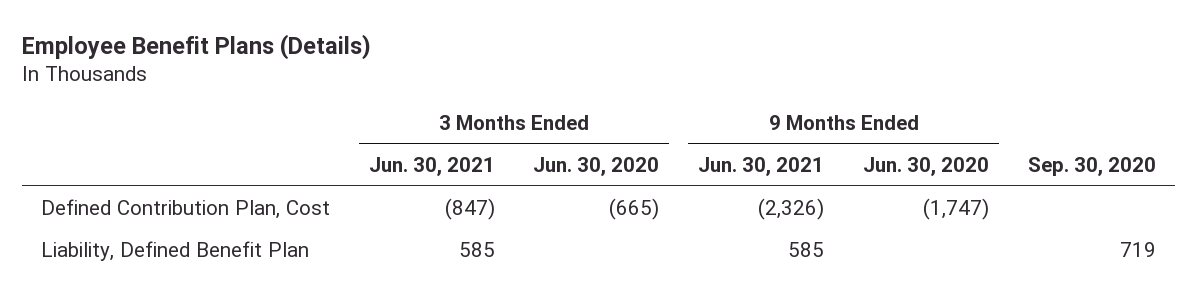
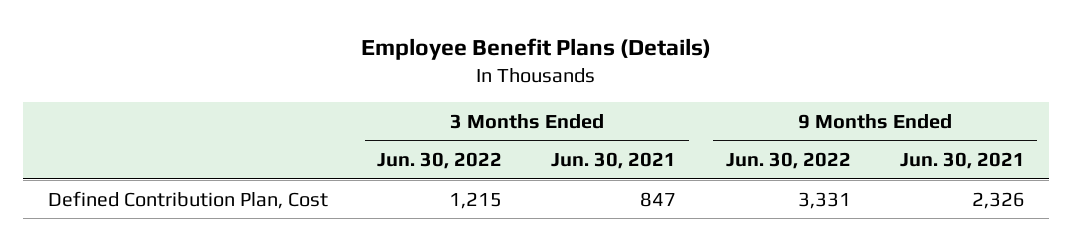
- | 3 Months Ended Jun. 30, 2021 | 3 Months Ended Jun. 30, 2020 | 9 Months Ended Jun. 30, 2021 | 9 Months Ended Jun. 30, 2020 | Sep. 30, 2020
+ | 3 Months Ended Jun. 30, 2022 | 3 Months Ended Jun. 30, 2021 | 9 Months Ended Jun. 30, 2022 | 9 Months Ended Jun. 30, 2021
- Defined Contribution Plan, Cost | (847) | (665) | (2,326) | (1,747) |
- Liability, Defined Benefit Plan | 585 | | 585 | | 719
+ Defined Contribution Plan, Cost | 1,215 | 847 | 3,331 | 2,326

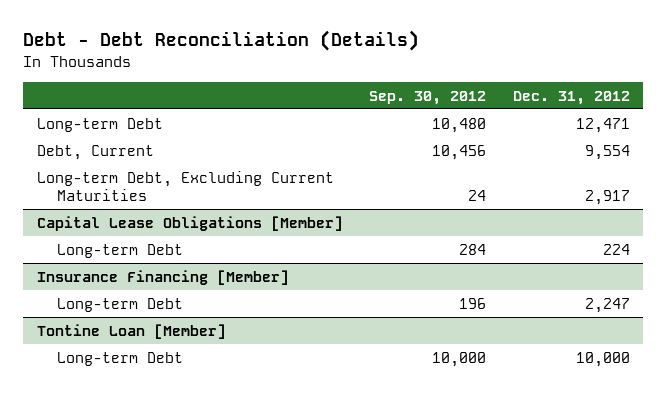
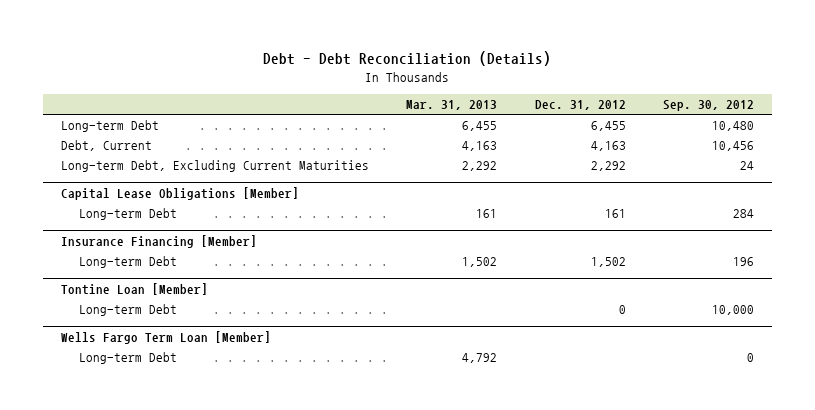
- | Sep. 30, 2012 | Dec. 31, 2012
+ | Mar. 31, 2013 | Dec. 31, 2012 | Sep. 30, 2012
- Long-term Debt | 10,480 | 12,471
- Debt, Current | 10,456 | 9,554
- Long-term Debt, Excluding Current Maturities | 24 | 2,917
+ Long-term Debt | 6,455 | 6,455 | 10,480
+ Debt, Current | 4,163 | 4,163 | 10,456
+ Long-term Debt, Excluding Current Maturities | 2,292 | 2,292 | 24
@ Capital Lease Obligations [Member]
- Long-term Debt | 284 | 224
+ Long-term Debt | 161 | 161 | 284
@ Insurance Financing [Member]
- Long-term Debt | 196 | 2,247
+ Long-term Debt | 1,502 | 1,502 | 196
@ Tontine Loan [Member]
- Long-term Debt | 10,000 | 10,000
+ Long-term Debt | | 0 | 10,000
+ Wells Fargo Term Loan [Member]
+ Long-term Debt | 4,792 | | 0

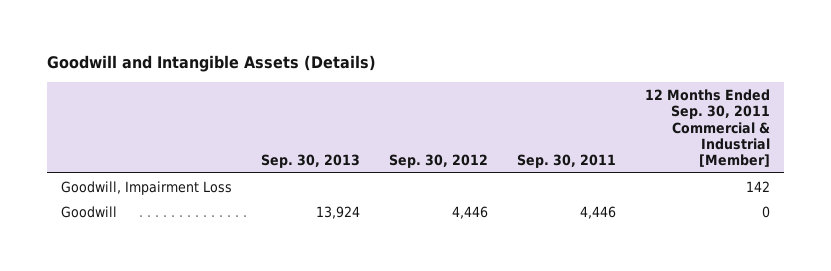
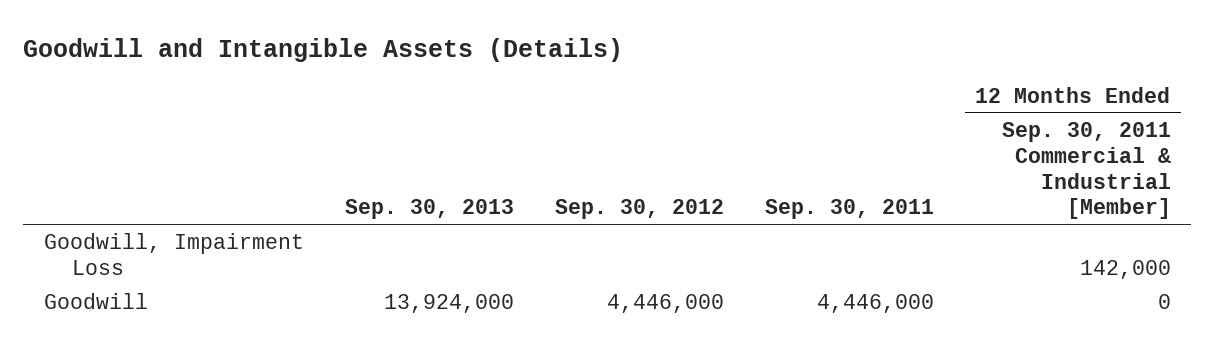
- Goodwill, Impairment Loss | | | | 142
- Goodwill | 13,924 | 4,446 | 4,446 | 0
+ Goodwill, Impairment Loss | | | | 142,000
+ Goodwill | 13,924,000 | 4,446,000 | 4,446,000 | 0

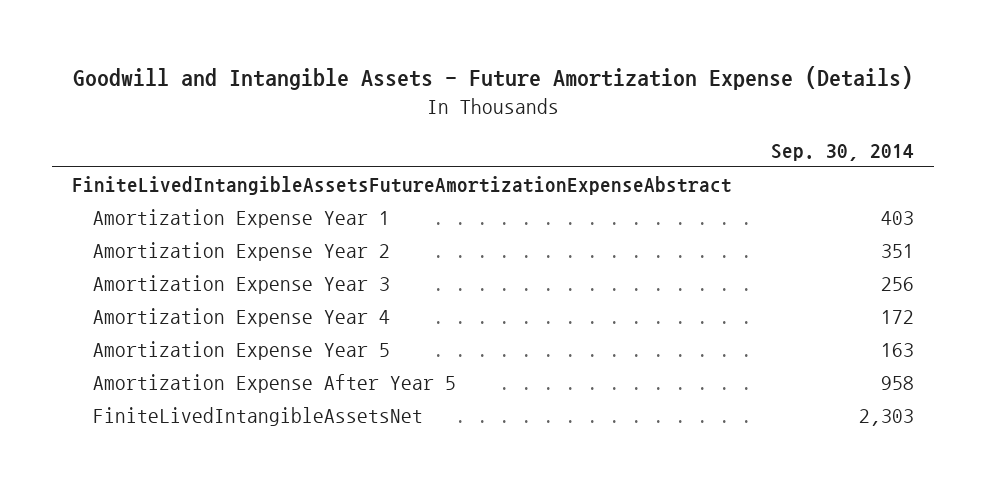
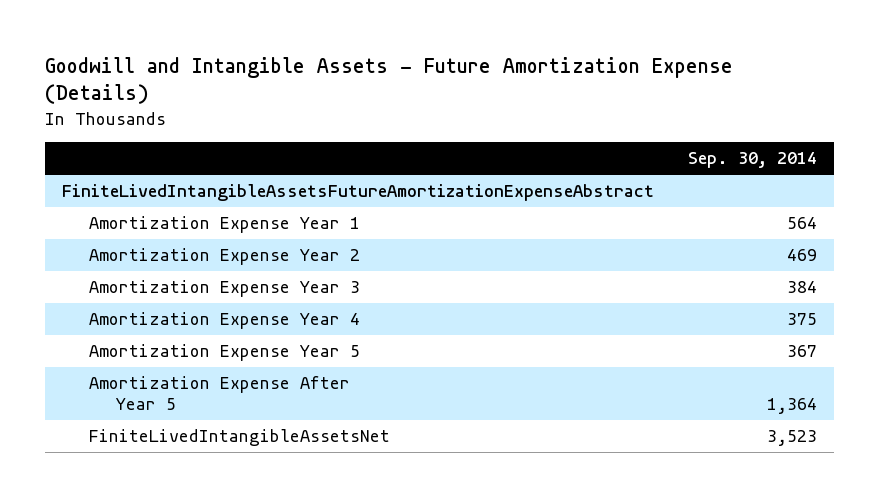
- Amortization Expense Year 1 | 403
- Amortization Expense Year 2 | 351
- Amortization Expense Year 3 | 256
- Amortization Expense Year 4 | 172
- Amortization Expense Year 5 | 163
- Amortization Expense After Year 5 | 958
- FiniteLivedIntangibleAssetsNet | 2,303
+ Amortization Expense Year 1 | 564
+ Amortization Expense Year 2 | 469
+ Amortization Expense Year 3 | 384
+ Amortization Expense Year 4 | 375
+ Amortization Expense Year 5 | 367
+ Amortization Expense After Year 5 | 1,364
+ FiniteLivedIntangibleAssetsNet | 3,523

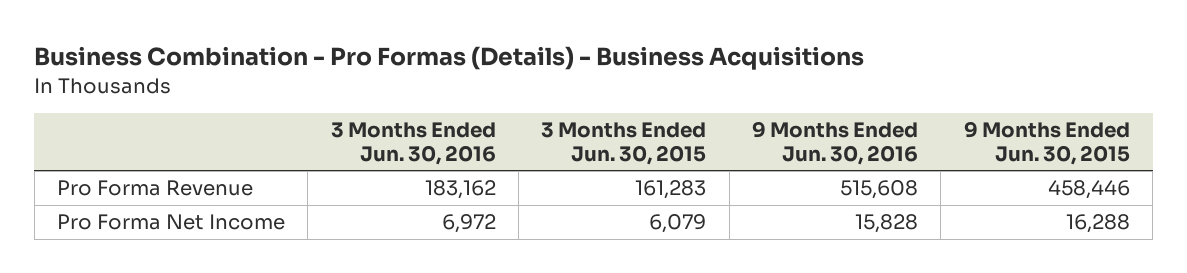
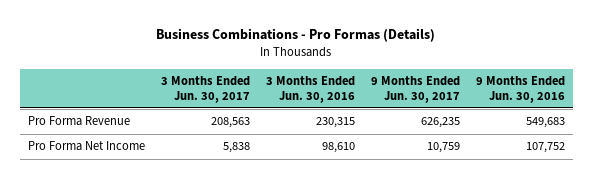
- Business Combination - Pro Formas (Details) - Business Acquisitions
+ Business Combinations - Pro Formas (Details)
- | 3 Months Ended Jun. 30, 2016 | 3 Months Ended Jun. 30, 2015 | 9 Months Ended Jun. 30, 2016 | 9 Months Ended Jun. 30, 2015
+ | 3 Months Ended Jun. 30, 2017 | 3 Months Ended Jun. 30, 2016 | 9 Months Ended Jun. 30, 2017 | 9 Months Ended Jun. 30, 2016
- Pro Forma Revenue | 183,162 | 161,283 | 515,608 | 458,446
- Pro Forma Net Income | 6,972 | 6,079 | 15,828 | 16,288
+ Pro Forma Revenue | 208,563 | 230,315 | 626,235 | 549,683
+ Pro Forma Net Income | 5,838 | 98,610 | 10,759 | 107,752

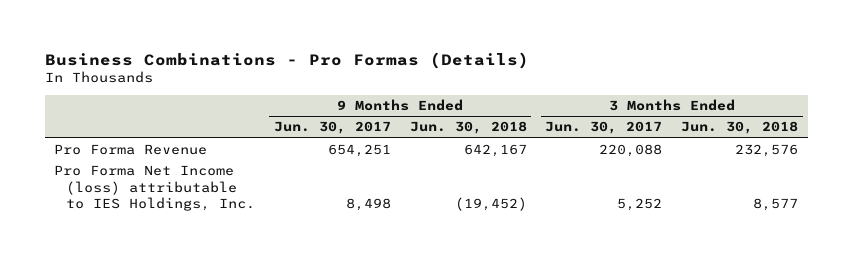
- | 3 Months Ended Jun. 30, 2017 | 3 Months Ended Jun. 30, 2016 | 9 Months Ended Jun. 30, 2017 | 9 Months Ended Jun. 30, 2016
+ | 9 Months Ended Jun. 30, 2017 | 9 Months Ended Jun. 30, 2018 | 3 Months Ended Jun. 30, 2017 | 3 Months Ended Jun. 30, 2018
- Pro Forma Revenue | 208,563 | 230,315 | 626,235 | 549,683
- Pro Forma Net Income | 5,838 | 98,610 | 10,759 | 107,752
+ Pro Forma Revenue | 654,251 | 642,167 | 220,088 | 232,576
+ Pro Forma Net Income (loss) attributable to IES Holdings, Inc. | 8,498 | (19,452) | 5,252 | 8,577

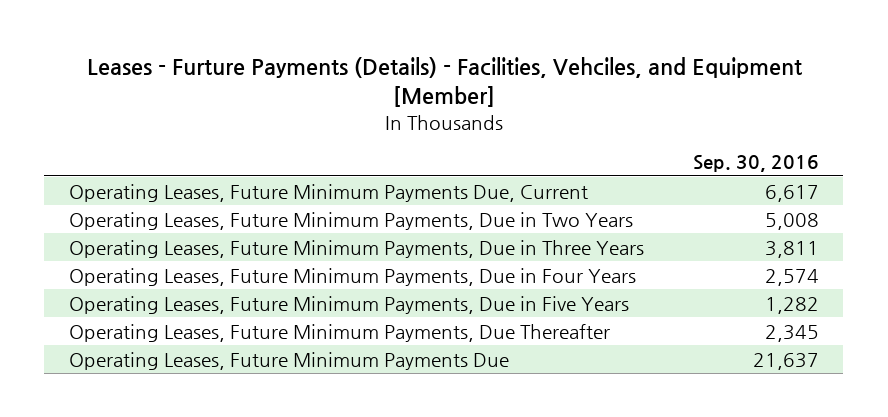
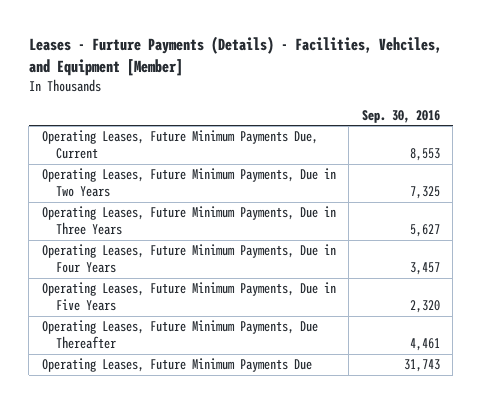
- Operating Leases, Future Minimum Payments Due, Current | 6,617
- Operating Leases, Future Minimum Payments, Due in Two Years | 5,008
- Operating Leases, Future Minimum Payments, Due in Three Years | 3,811
- Operating Leases, Future Minimum Payments, Due in Four Years | 2,574
- Operating Leases, Future Minimum Payments, Due in Five Years | 1,282
- Operating Leases, Future Minimum Payments, Due Thereafter | 2,345
- Operating Leases, Future Minimum Payments Due | 21,637
+ Operating Leases, Future Minimum Payments Due, Current | 8,553
+ Operating Leases, Future Minimum Payments, Due in Two Years | 7,325
+ Operating Leases, Future Minimum Payments, Due in Three Years | 5,627
+ Operating Leases, Future Minimum Payments, Due in Four Years | 3,457
+ Operating Leases, Future Minimum Payments, Due in Five Years | 2,320
+ Operating Leases, Future Minimum Payments, Due Thereafter | 4,461
+ Operating Leases, Future Minimum Payments Due | 31,743

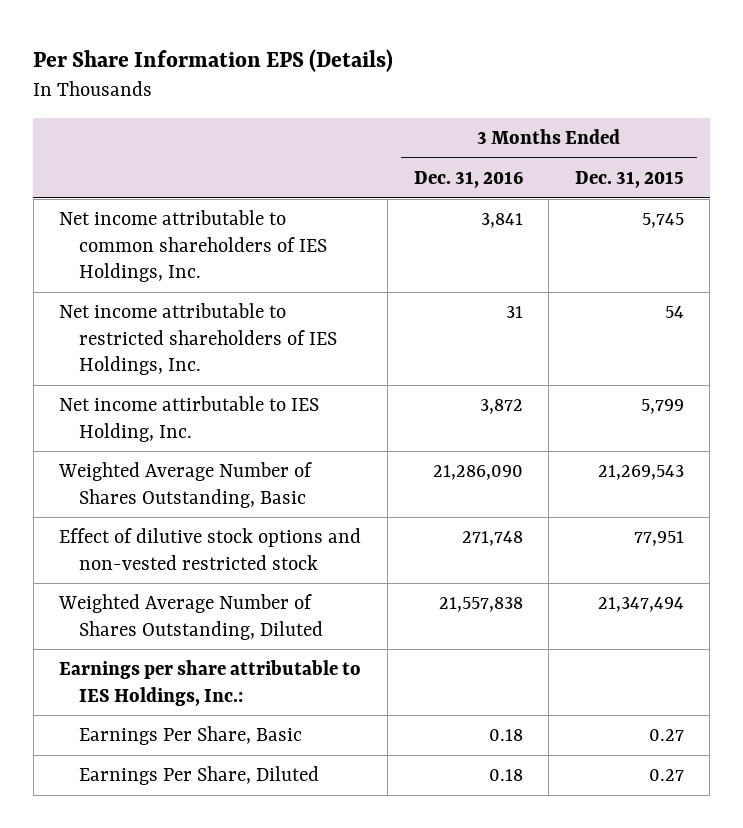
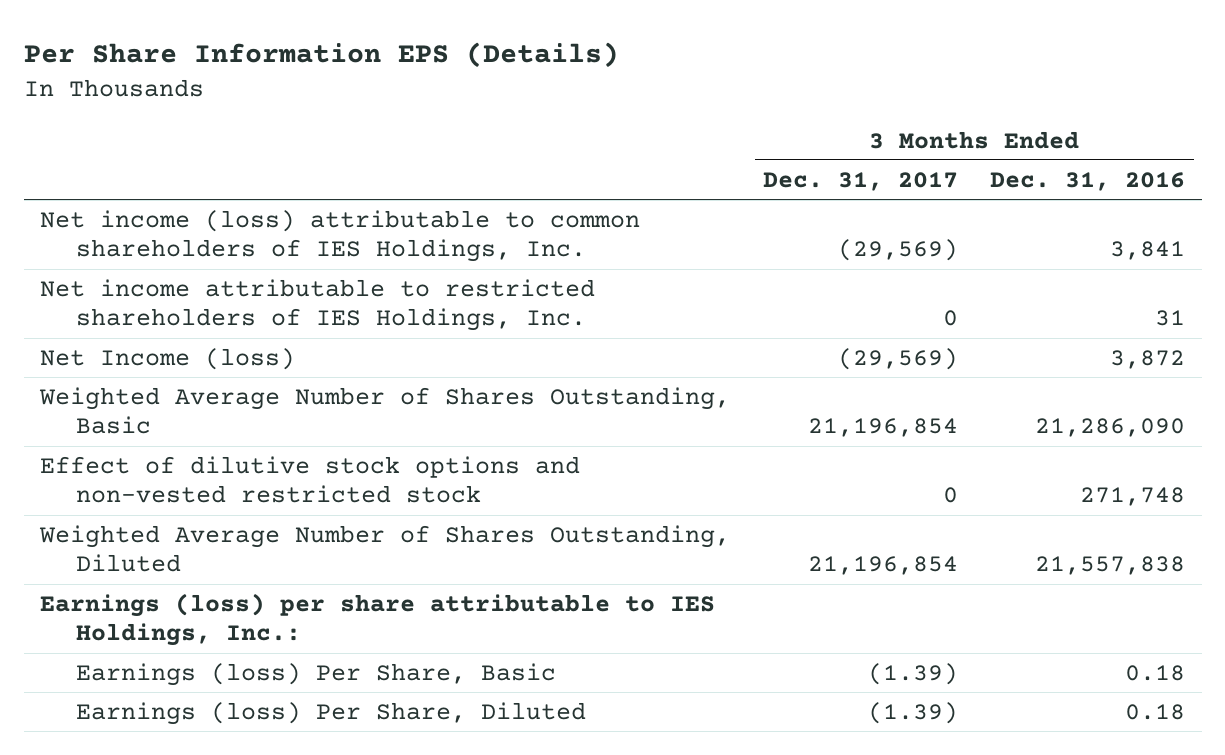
- | 3 Months Ended Dec. 31, 2016 | 3 Months Ended Dec. 31, 2015
+ | 3 Months Ended Dec. 31, 2017 | 3 Months Ended Dec. 31, 2016
- Net income attributable to common shareholders of IES Holdings, Inc. | 3,841 | 5,745
+ Net income (loss) attributable to common shareholders of IES Holdings, Inc. | (29,569) | 3,841
- Net income attirbutable to IES Holding, Inc. | 3,872 | 5,799
+ Net Income (loss) | (29,569) | 3,872
- Earnings per share attributable to IES Holdings, Inc.:
- Earnings Per Share, Basic | 0.18 | 0.27
- Earnings Per Share, Diluted | 0.18 | 0.27
+ Earnings (loss) per share attributable to IES Holdings, Inc.:
+ Earnings (loss) Per Share, Basic | (1.39) | 0.18
+ Earnings (loss) Per Share, Diluted | (1.39) | 0.18

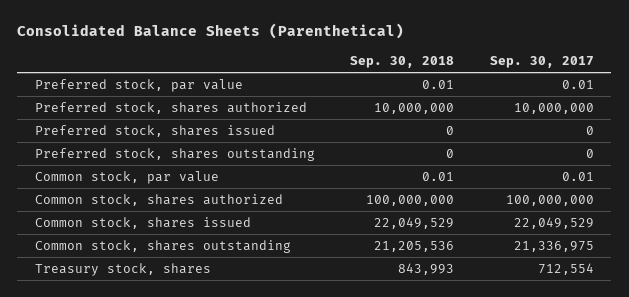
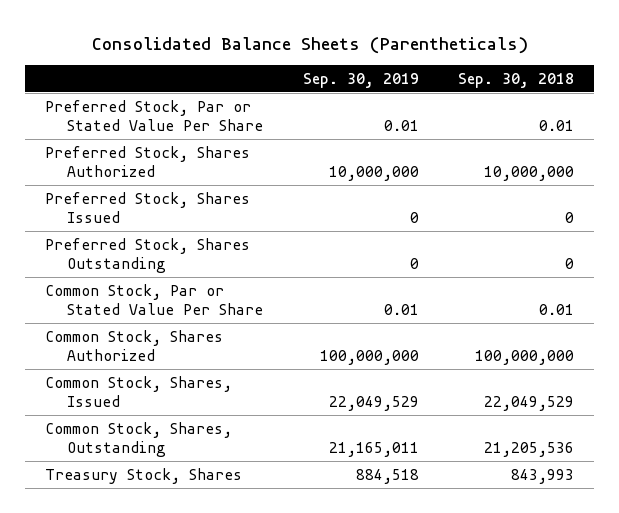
- Consolidated Balance Sheets (Parenthetical)
+ Consolidated Balance Sheets (Parentheticals)
- | Sep. 30, 2018 | Sep. 30, 2017
+ | Sep. 30, 2019 | Sep. 30, 2018
- Preferred stock, par value | 0.01 | 0.01
- Preferred stock, shares authorized | 10,000,000 | 10,000,000
- Preferred stock, shares issued | 0 | 0
- Preferred stock, shares outstanding | 0 | 0
- Common stock, par value | 0.01 | 0.01
- Common stock, shares authorized | 100,000,000 | 100,000,000
- Common stock, shares issued | 22,049,529 | 22,049,529
- Common stock, shares outstanding | 21,205,536 | 21,336,975
- Treasury stock, shares | 843,993 | 712,554
+ Preferred Stock, Par or Stated Value Per Share | 0.01 | 0.01
+ Preferred Stock, Shares Authorized | 10,000,000 | 10,000,000
+ Preferred Stock, Shares Issued | 0 | 0
+ Preferred Stock, Shares Outstanding | 0 | 0
+ Common Stock, Par or Stated Value Per Share | 0.01 | 0.01
+ Common Stock, Shares Authorized | 100,000,000 | 100,000,000
+ Common Stock, Shares, Issued | 22,049,529 | 22,049,529
+ Common Stock, Shares, Outstanding | 21,165,011 | 21,205,536
+ Treasury Stock, Shares | 884,518 | 843,993

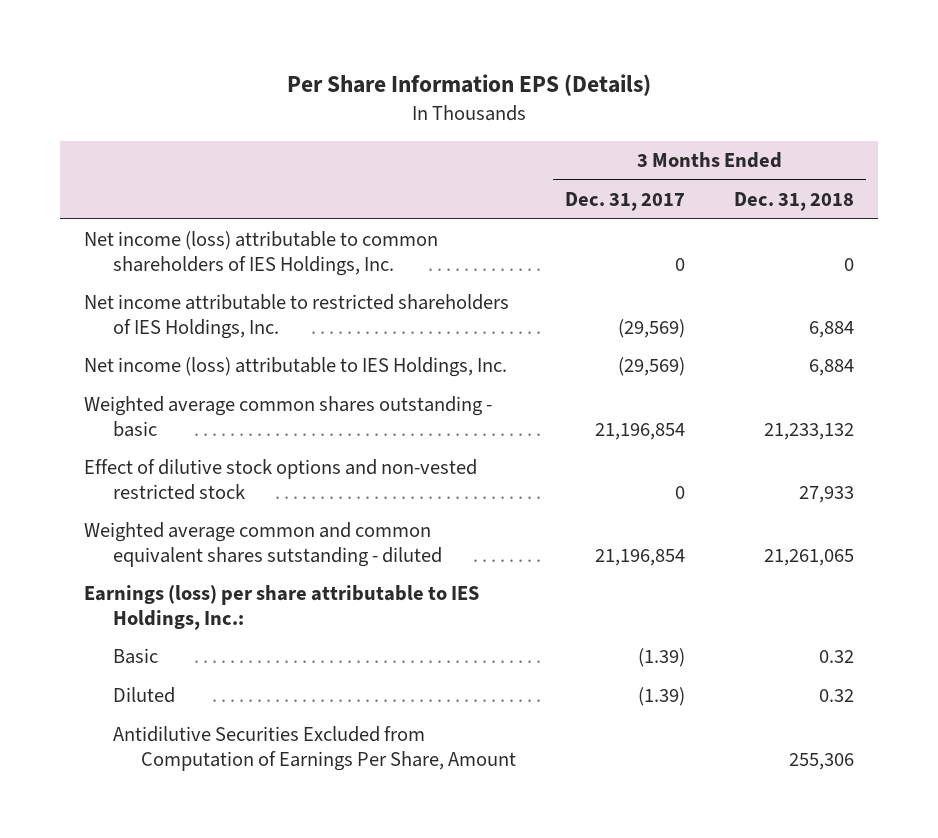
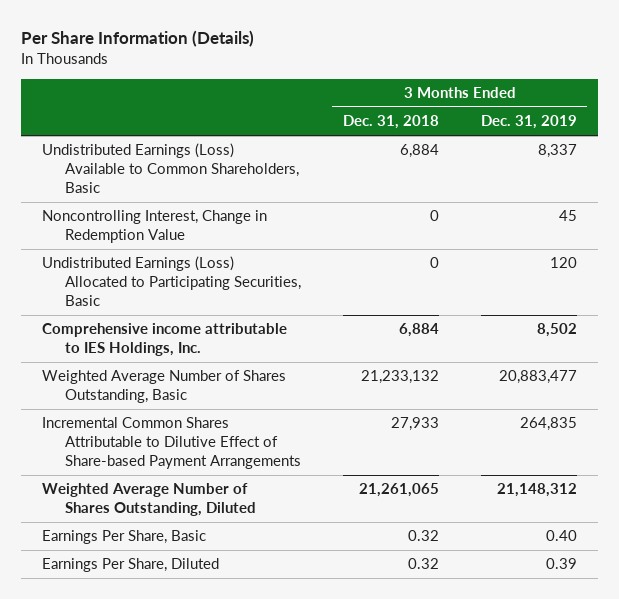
- Per Share Information EPS (Details)
+ Per Share Information (Details)
- | 3 Months Ended Dec. 31, 2017 | 3 Months Ended Dec. 31, 2018
+ | 3 Months Ended Dec. 31, 2018 | 3 Months Ended Dec. 31, 2019
- Net income (loss) attributable to common shareholders of IES Holdings, Inc. | 0 | 0
- Net income attributable to restricted shareholders of IES Holdings, Inc. | (29,569) | 6,884
- Net income (loss) attributable to IES Holdings, Inc. | (29,569) | 6,884
- Weighted average common shares outstanding - basic | 21,196,854 | 21,233,132
- Effect of dilutive stock options and non-vested restricted stock | 0 | 27,933
- Weighted average common and common equivalent shares sutstanding - diluted | 21,196,854 | 21,261,065
- Earnings (loss) per share attributable to IES Holdings, Inc.:
- Basic | (1.39) | 0.32
- Diluted | (1.39) | 0.32
- Antidilutive Securities Excluded from Computation of Earnings Per Share, Amount | | 255,306
+ Undistributed Earnings (Loss) Available to Common Shareholders, Basic | 6,884 | 8,337
+ Noncontrolling Interest, Change in Redemption Value | 0 | 45
+ Undistributed Earnings (Loss) Allocated to Participating Securities, Basic | 0 | 120
+ Comprehensive income attributable to IES Holdings, Inc. | 6,884 | 8,502
+ Weighted Average Number of Shares Outstanding, Basic | 21,233,132 | 20,883,477
+ Incremental Common Shares Attributable to Dilutive Effect of Share-based Payment Arrangements | 27,933 | 264,835
+ Weighted Average Number of Shares Outstanding, Diluted | 21,261,065 | 21,148,312
+ Earnings Per Share, Basic | 0.32 | 0.40
+ Earnings Per Share, Diluted | 0.32 | 0.39

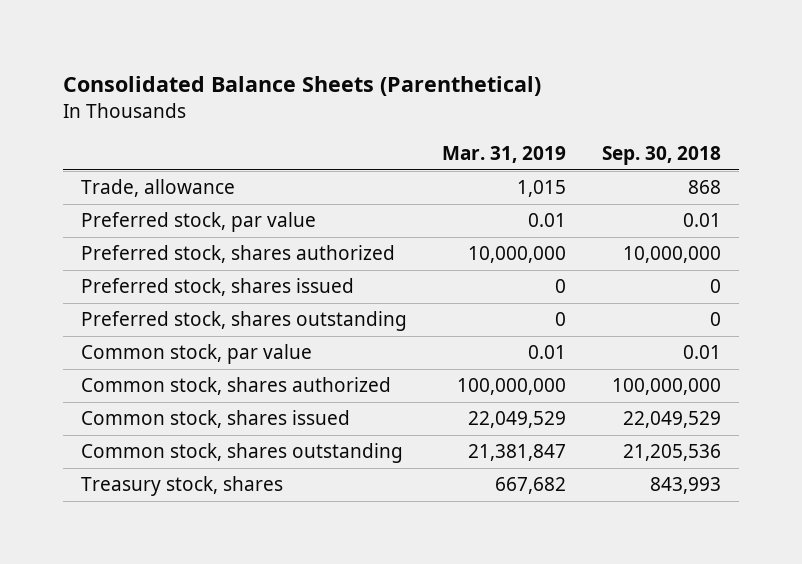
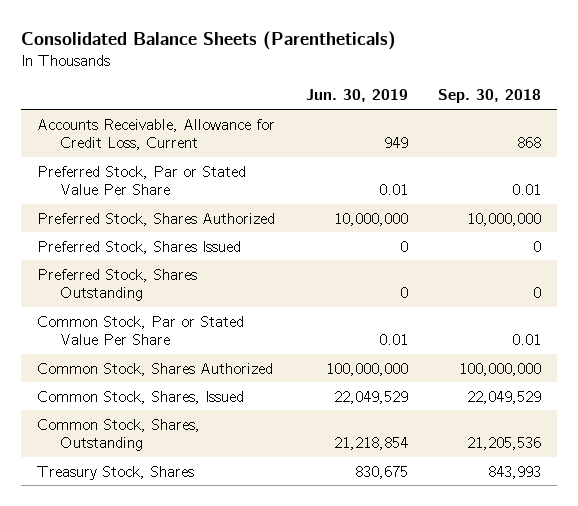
- Consolidated Balance Sheets (Parenthetical)
+ Consolidated Balance Sheets (Parentheticals)
- | Mar. 31, 2019 | Sep. 30, 2018
+ | Jun. 30, 2019 | Sep. 30, 2018
- Trade, allowance | 1,015 | 868
- Preferred stock, par value | 0.01 | 0.01
- Preferred stock, shares authorized | 10,000,000 | 10,000,000
- Preferred stock, shares issued | 0 | 0
- Preferred stock, shares outstanding | 0 | 0
- Common stock, par value | 0.01 | 0.01
- Common stock, shares authorized | 100,000,000 | 100,000,000
- Common stock, shares issued | 22,049,529 | 22,049,529
- Common stock, shares outstanding | 21,381,847 | 21,205,536
- Treasury stock, shares | 667,682 | 843,993
+ Accounts Receivable, Allowance for Credit Loss, Current | 949 | 868
+ Preferred Stock, Par or Stated Value Per Share | 0.01 | 0.01
+ Preferred Stock, Shares Authorized | 10,000,000 | 10,000,000
+ Preferred Stock, Shares Issued | 0 | 0
+ Preferred Stock, Shares Outstanding | 0 | 0
+ Common Stock, Par or Stated Value Per Share | 0.01 | 0.01
+ Common Stock, Shares Authorized | 100,000,000 | 100,000,000
+ Common Stock, Shares, Issued | 22,049,529 | 22,049,529
+ Common Stock, Shares, Outstanding | 21,218,854 | 21,205,536
+ Treasury Stock, Shares | 830,675 | 843,993

